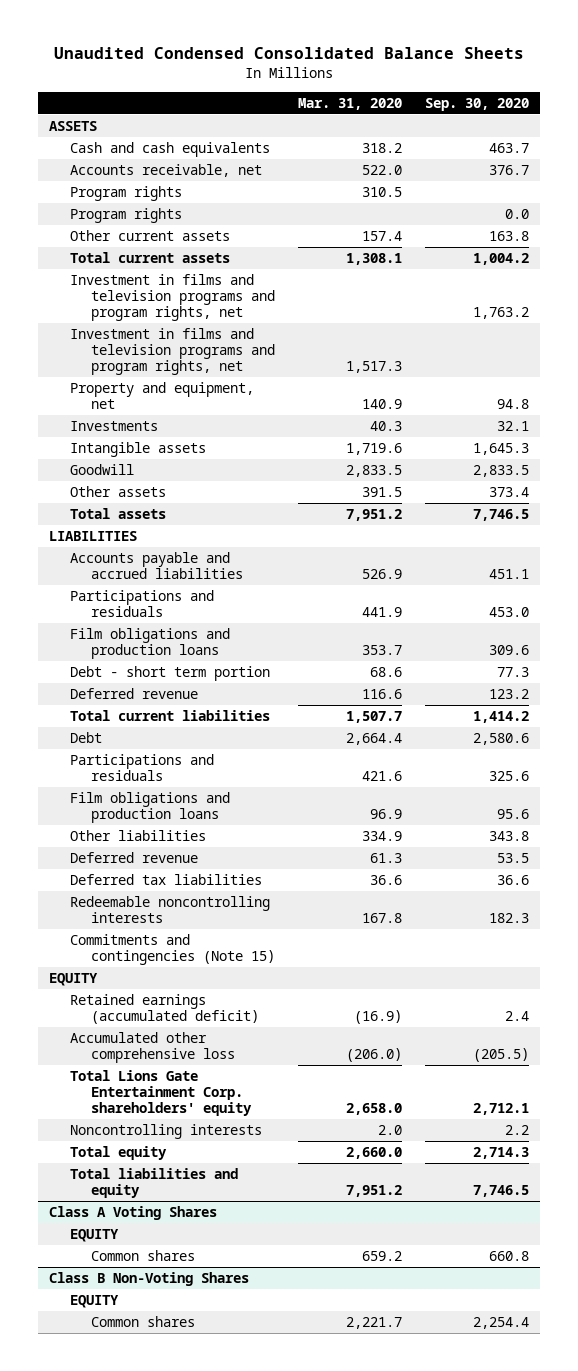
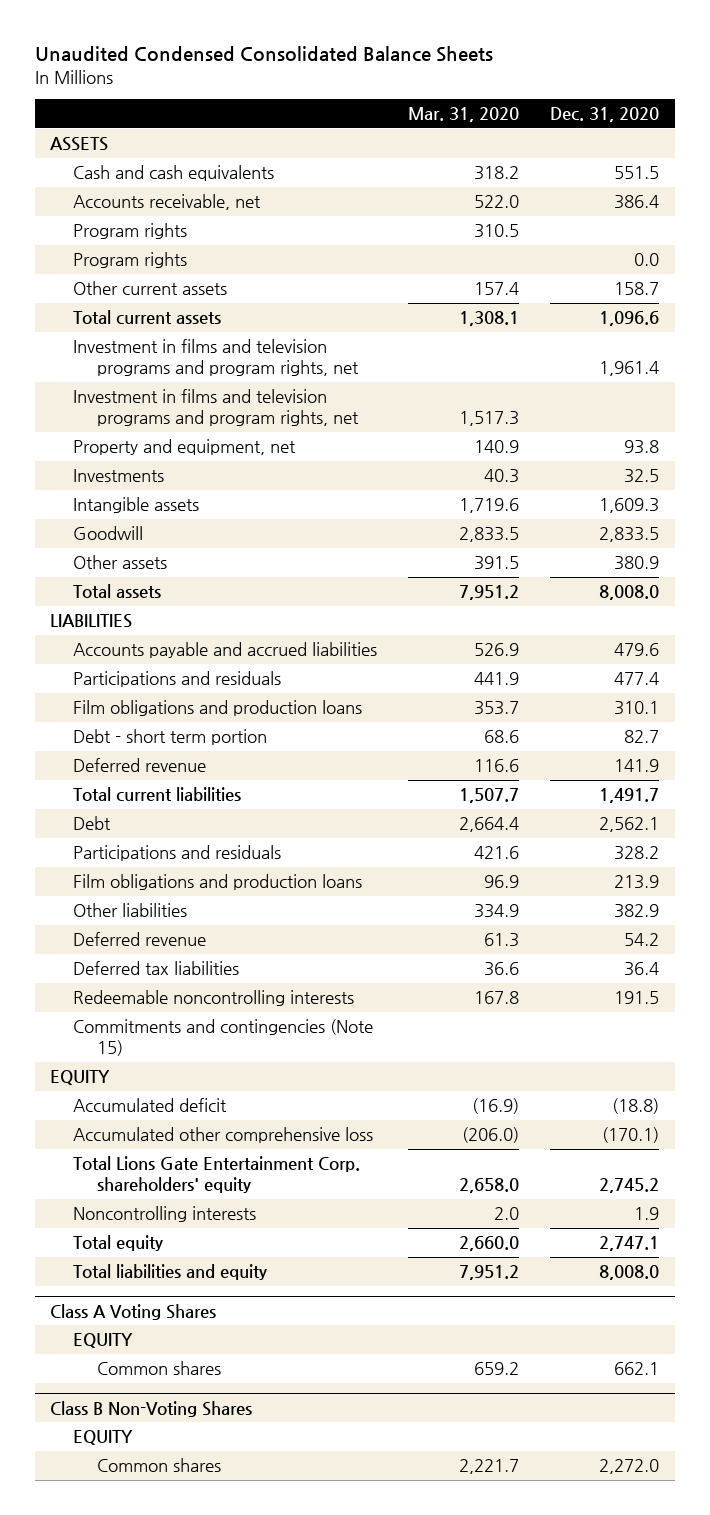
- | Mar. 31, 2020 | Sep. 30, 2020
+ | Mar. 31, 2020 | Dec. 31, 2020
- Retained earnings (accumulated deficit) | (16.9) | 2.4
+ Accumulated deficit | (16.9) | (18.8)

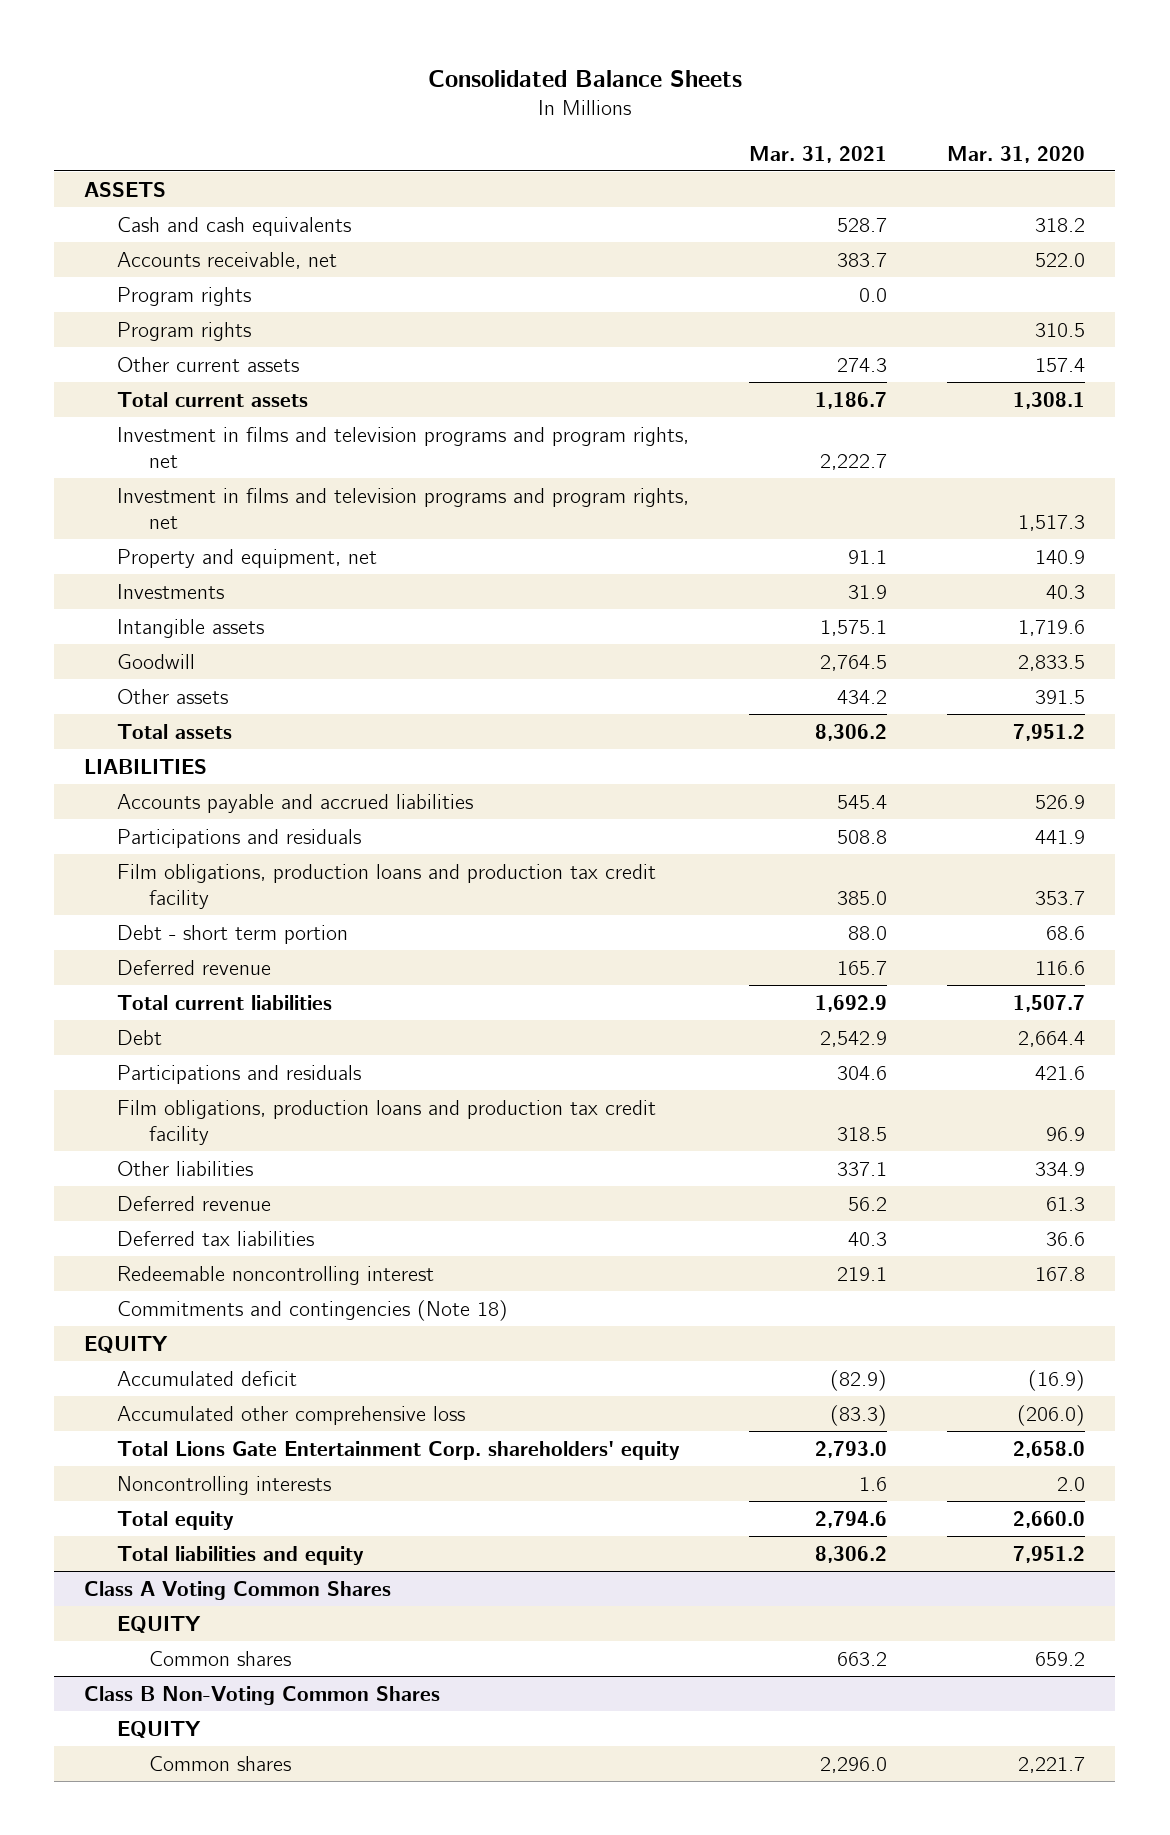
- Unaudited Condensed Consolidated Balance Sheets
+ Consolidated Balance Sheets
- | Mar. 31, 2020 | Dec. 31, 2020
+ | Mar. 31, 2021 | Mar. 31, 2020
moved down: Program rights | | 310.5
- Film obligations and production loans | 353.7 | 310.1
+ Film obligations, production loans and production tax credit facility | 385.0 | 353.7
- Film obligations and production loans | 96.9 | 213.9
+ Film obligations, production loans and production tax credit facility | 318.5 | 96.9
- Redeemable noncontrolling interests | 167.8 | 191.5
- Commitments and contingencies (Note 15)
+ Redeemable noncontrolling interest | 219.1 | 167.8
+ Commitments and contingencies (Note 18)
- Class A Voting Shares
+ Class A Voting Common Shares
- Class B Non-Voting Shares
+ Class B Non-Voting Common Shares

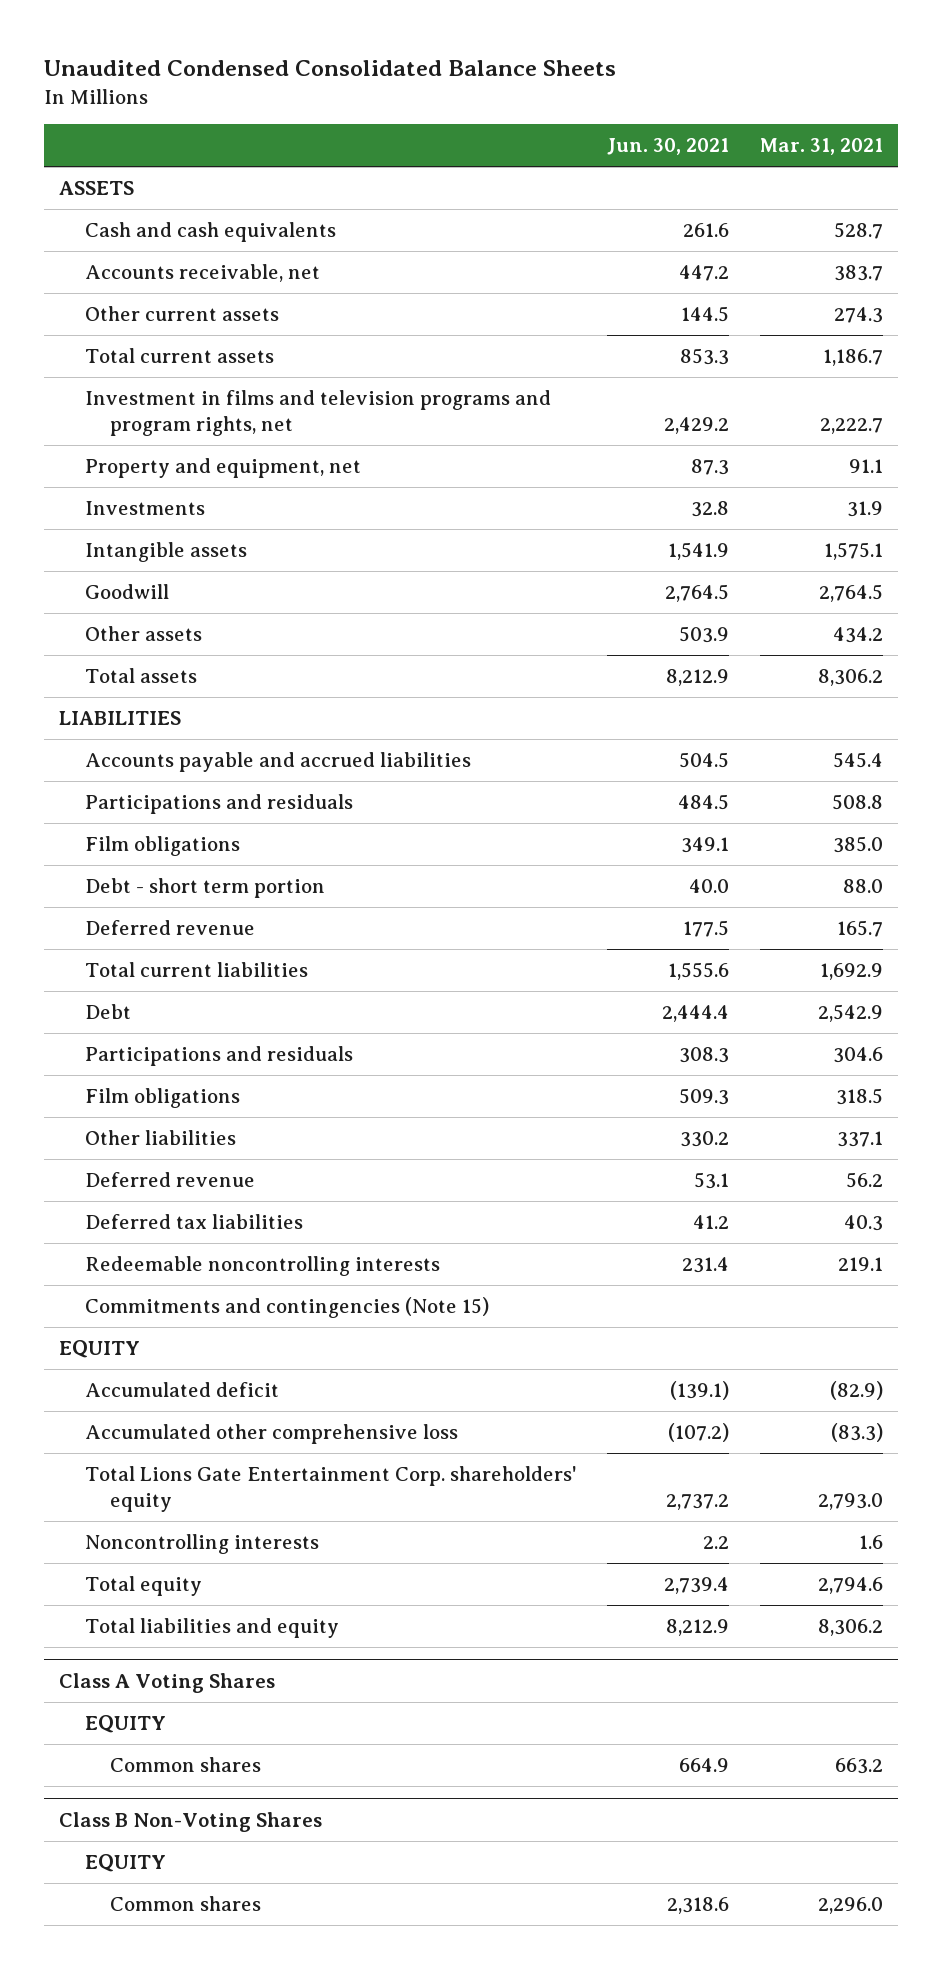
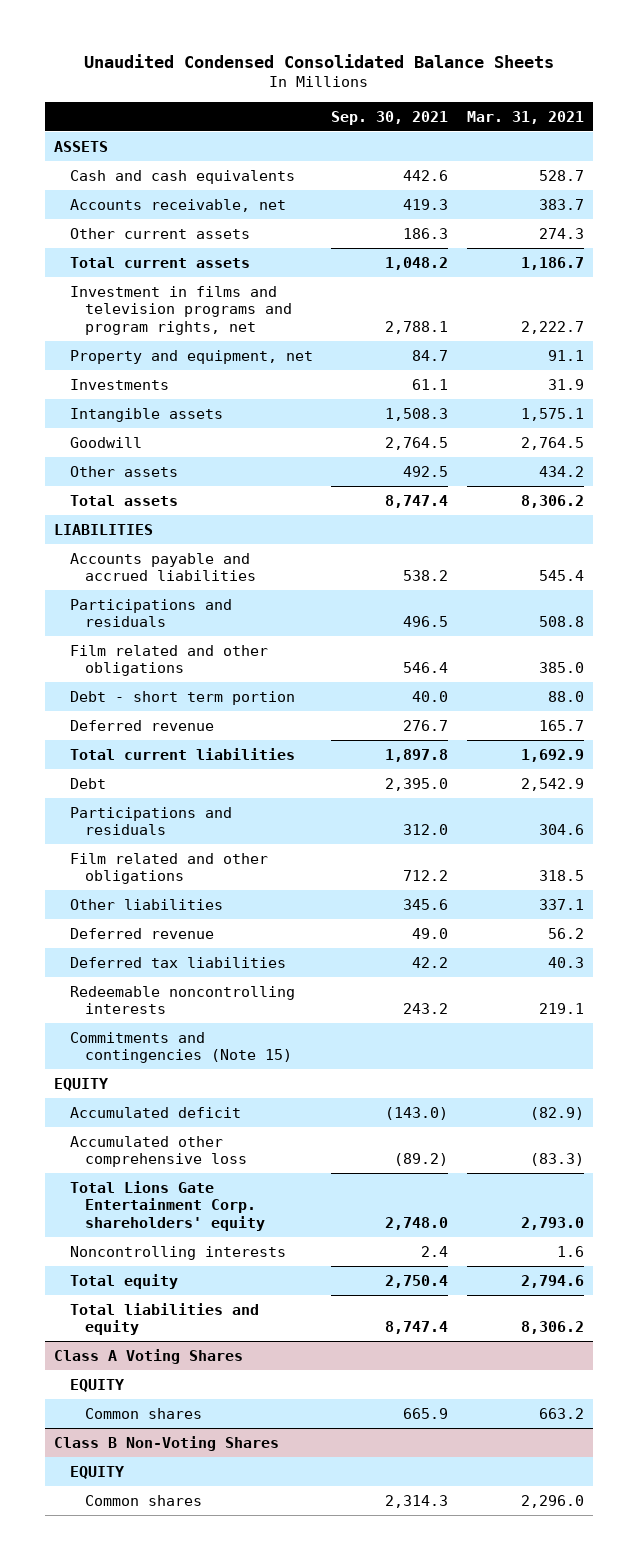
- | Jun. 30, 2021 | Mar. 31, 2021
+ | Sep. 30, 2021 | Mar. 31, 2021
- Film obligations | 349.1 | 385.0
+ Film related and other obligations | 546.4 | 385.0
- Film obligations | 509.3 | 318.5
+ Film related and other obligations | 712.2 | 318.5

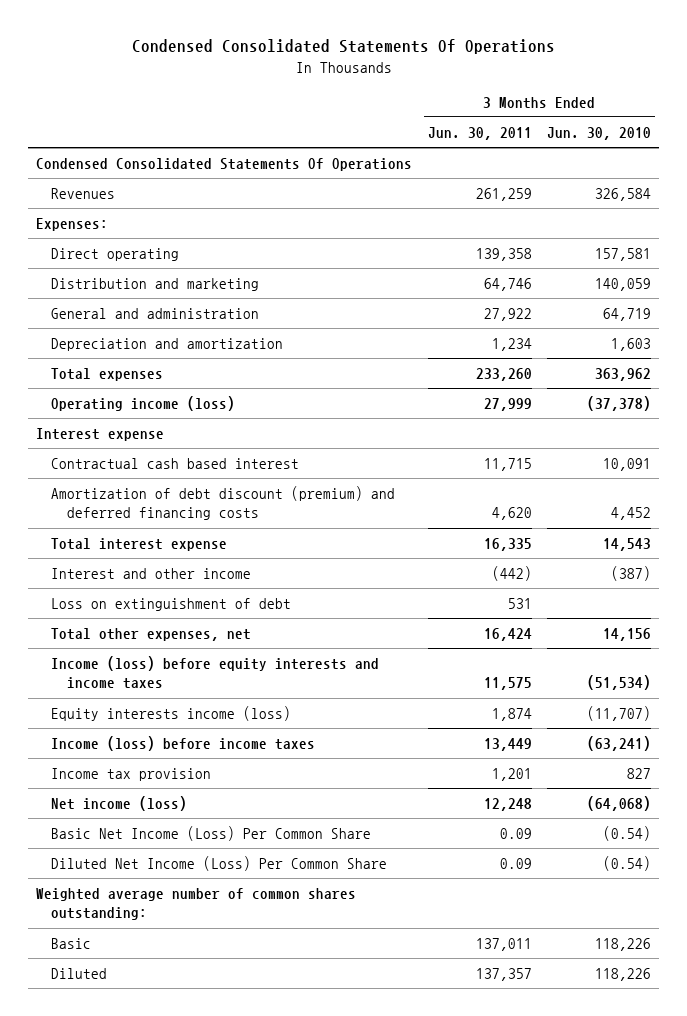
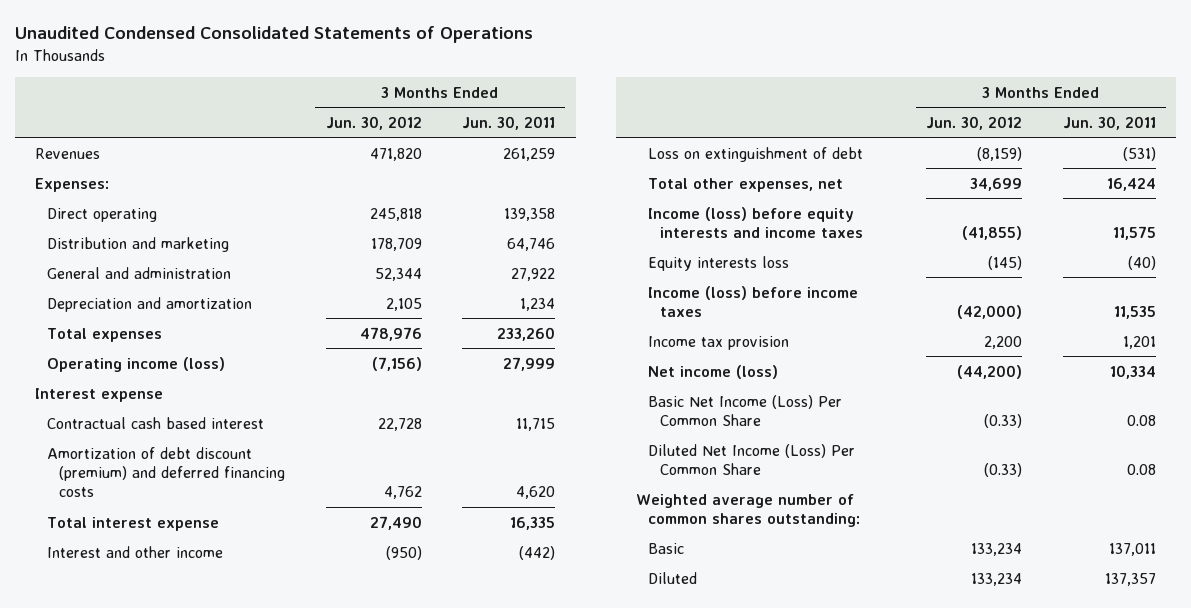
- Condensed Consolidated Statements Of Operations
+ Unaudited Condensed Consolidated Statements of Operations
- | 3 Months Ended Jun. 30, 2011 | 3 Months Ended Jun. 30, 2010
+ | 3 Months Ended Jun. 30, 2012 | 3 Months Ended Jun. 30, 2011
- Condensed Consolidated Statements Of Operations
- Loss on extinguishment of debt | 531 |
+ Loss on extinguishment of debt | (8,159) | (531)
- Equity interests income (loss) | 1,874 | (11,707)
- Income (loss) before income taxes | 13,449 | (63,241)
+ Equity interests loss | (145) | (40)
+ Income (loss) before income taxes | (42,000) | 11,535
- Net income (loss) | 12,248 | (64,068)
- Basic Net Income (Loss) Per Common Share | 0.09 | (0.54)
- Diluted Net Income (Loss) Per Common Share | 0.09 | (0.54)
+ Net income (loss) | (44,200) | 10,334
+ Basic Net Income (Loss) Per Common Share | (0.33) | 0.08
+ Diluted Net Income (Loss) Per Common Share | (0.33) | 0.08

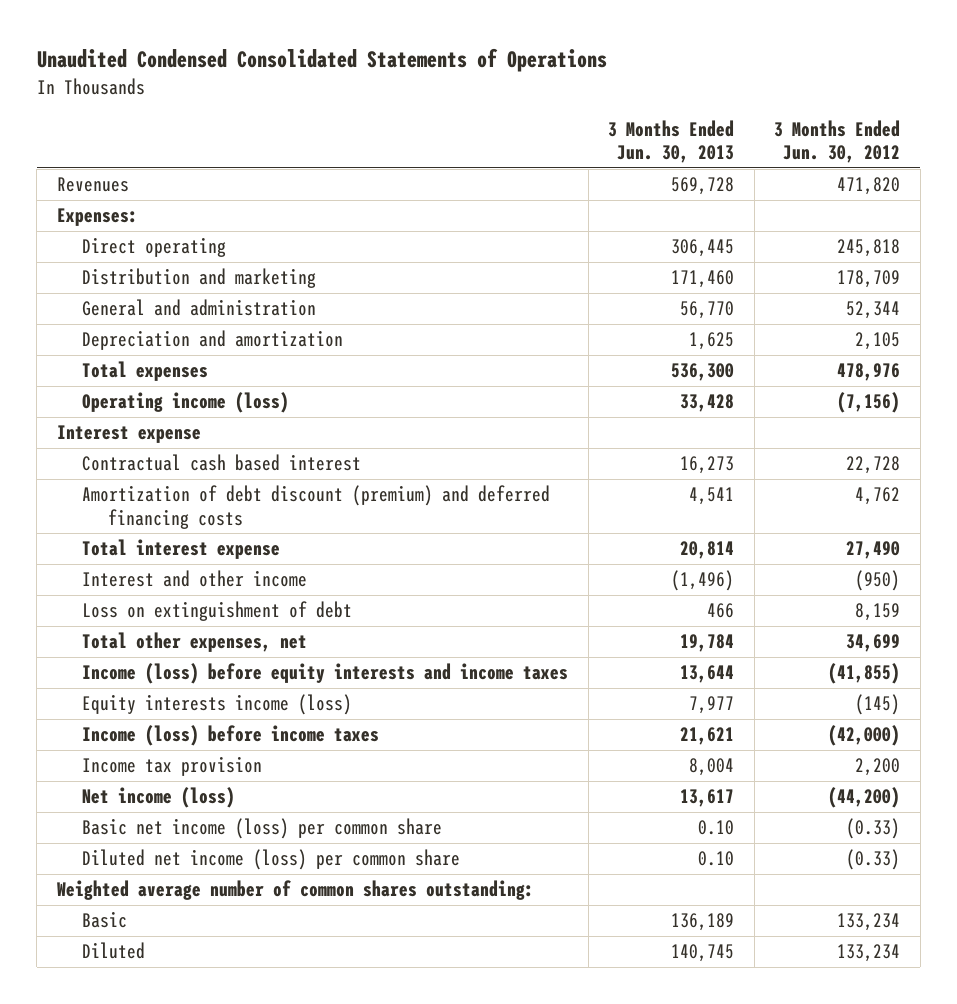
- | 3 Months Ended Jun. 30, 2012 | 3 Months Ended Jun. 30, 2011
+ | 3 Months Ended Jun. 30, 2013 | 3 Months Ended Jun. 30, 2012
- Loss on extinguishment of debt | (8,159) | (531)
+ Loss on extinguishment of debt | 466 | 8,159
- Equity interests loss | (145) | (40)
+ Equity interests income (loss) | 7,977 | (145)
- Basic Net Income (Loss) Per Common Share | (0.33) | 0.08
- Diluted Net Income (Loss) Per Common Share | (0.33) | 0.08
+ Basic net income (loss) per common share | 0.10 | (0.33)
+ Diluted net income (loss) per common share | 0.10 | (0.33)

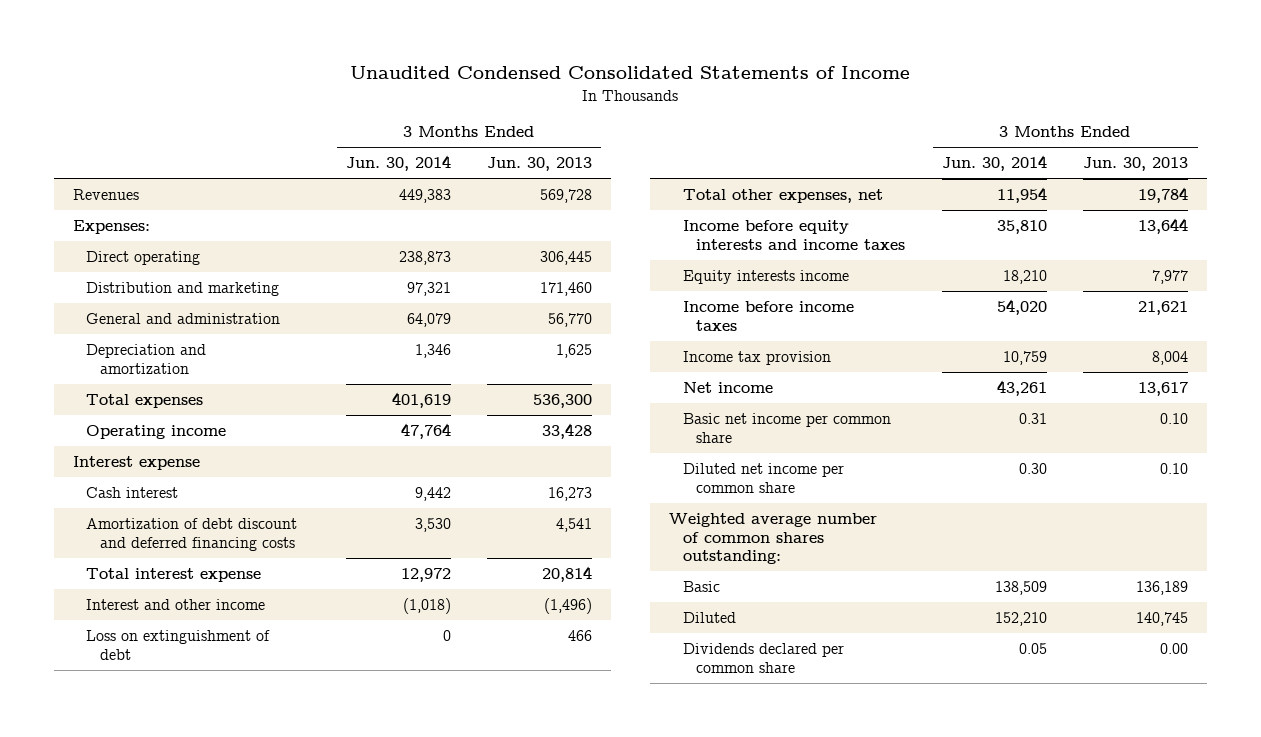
- Unaudited Condensed Consolidated Statements of Operations
+ Unaudited Condensed Consolidated Statements of Income
- | 3 Months Ended Jun. 30, 2013 | 3 Months Ended Jun. 30, 2012
+ | 3 Months Ended Jun. 30, 2014 | 3 Months Ended Jun. 30, 2013
- Operating income (loss) | 33,428 | (7,156)
+ Operating income | 47,764 | 33,428
- Contractual cash based interest | 16,273 | 22,728
- Amortization of debt discount (premium) and deferred financing costs | 4,541 | 4,762
+ Cash interest | 9,442 | 16,273
+ Amortization of debt discount and deferred financing costs | 3,530 | 4,541
- Income (loss) before equity interests and income taxes | 13,644 | (41,855)
- Equity interests income (loss) | 7,977 | (145)
- Income (loss) before income taxes | 21,621 | (42,000)
+ Income before equity interests and income taxes | 35,810 | 13,644
+ Equity interests income | 18,210 | 7,977
+ Income before income taxes | 54,020 | 21,621
- Net income (loss) | 13,617 | (44,200)
- Basic net income (loss) per common share | 0.10 | (0.33)
- Diluted net income (loss) per common share | 0.10 | (0.33)
+ Net income | 43,261 | 13,617
+ Basic net income per common share | 0.31 | 0.10
+ Diluted net income per common share | 0.30 | 0.10
+ Dividends declared per common share | 0.05 | 0.00

